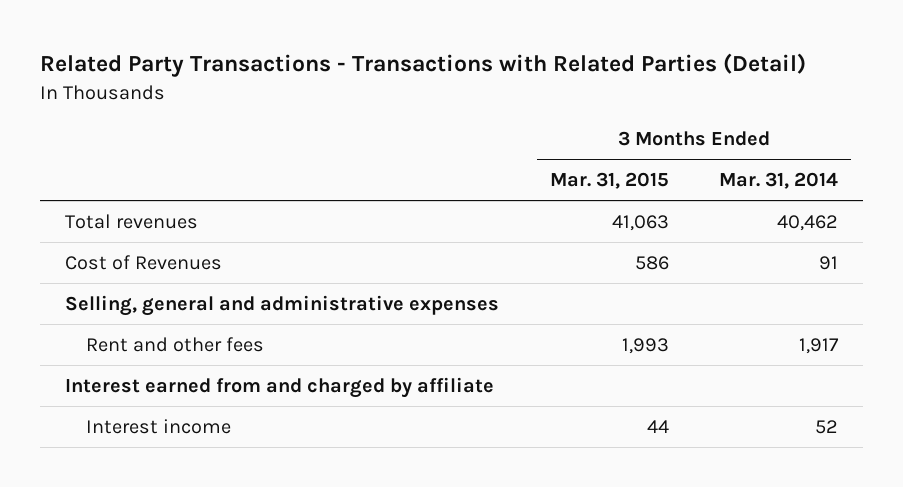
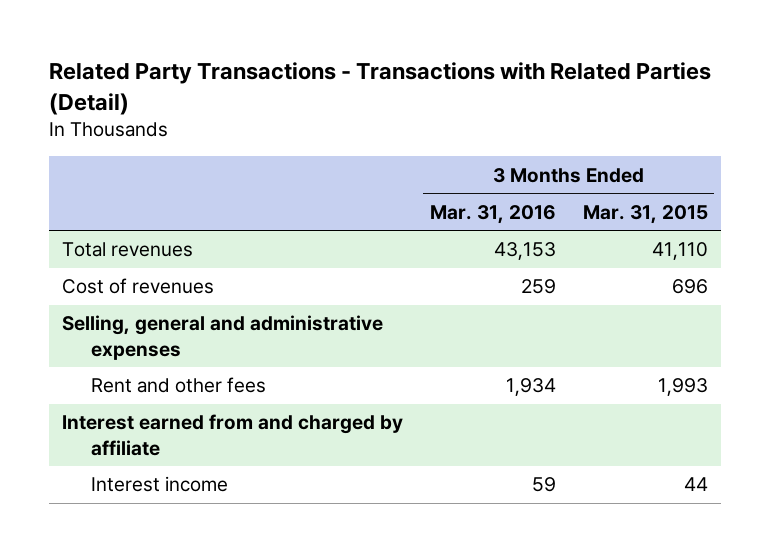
- | 3 Months Ended Mar. 31, 2015 | 3 Months Ended Mar. 31, 2014
+ | 3 Months Ended Mar. 31, 2016 | 3 Months Ended Mar. 31, 2015
- Total revenues | 41,063 | 40,462
- Cost of Revenues | 586 | 91
+ Total revenues | 43,153 | 41,110
+ Cost of revenues | 259 | 696

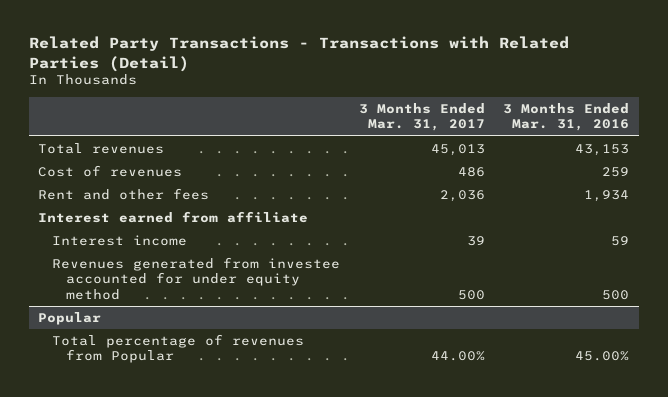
- | 3 Months Ended Mar. 31, 2016 | 3 Months Ended Mar. 31, 2015
+ | 3 Months Ended Mar. 31, 2017 | 3 Months Ended Mar. 31, 2016
- Selling, general and administrative expenses
- Interest earned from and charged by affiliate
+ Interest earned from affiliate
+ Revenues generated from investee accounted for under equity method | 500 | 500
+ Popular
+ Total percentage of revenues from Popular | 44.00% | 45.00%

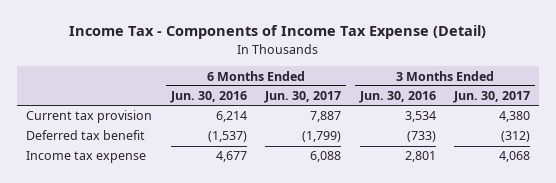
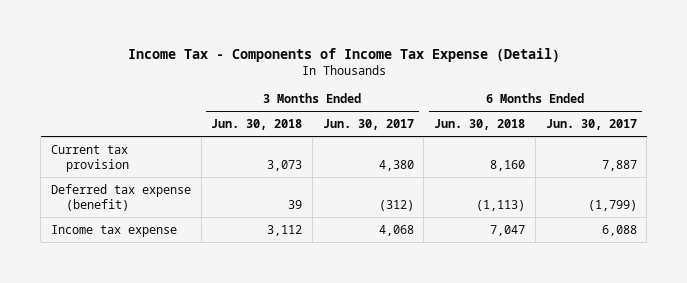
- | 6 Months Ended Jun. 30, 2016 | 6 Months Ended Jun. 30, 2017 | 3 Months Ended Jun. 30, 2016 | 3 Months Ended Jun. 30, 2017
+ | 3 Months Ended Jun. 30, 2018 | 3 Months Ended Jun. 30, 2017 | 6 Months Ended Jun. 30, 2018 | 6 Months Ended Jun. 30, 2017
- Deferred tax benefit | (1,537) | (1,799) | (733) | (312)
+ Deferred tax expense (benefit) | 39 | (312) | (1,113) | (1,799)

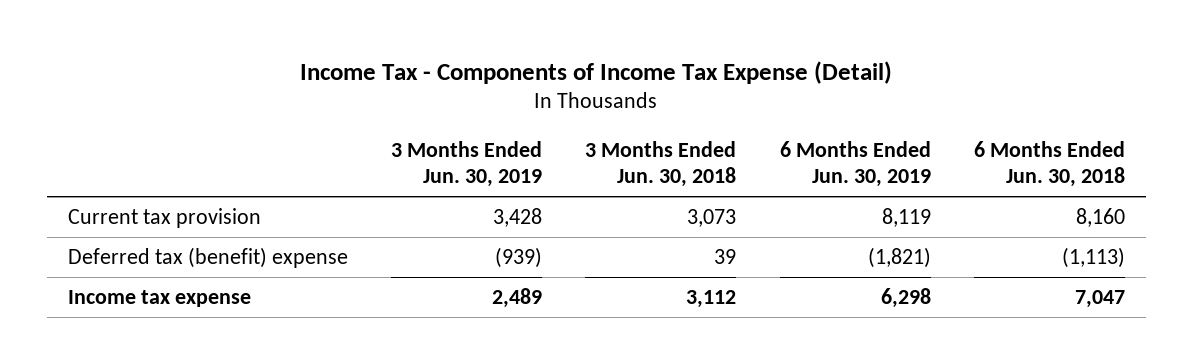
- | 3 Months Ended Jun. 30, 2018 | 3 Months Ended Jun. 30, 2017 | 6 Months Ended Jun. 30, 2018 | 6 Months Ended Jun. 30, 2017
+ | 3 Months Ended Jun. 30, 2019 | 3 Months Ended Jun. 30, 2018 | 6 Months Ended Jun. 30, 2019 | 6 Months Ended Jun. 30, 2018
- Deferred tax expense (benefit) | 39 | (312) | (1,113) | (1,799)
+ Deferred tax (benefit) expense | (939) | 39 | (1,821) | (1,113)

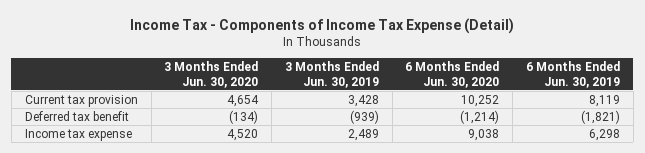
- | 3 Months Ended Jun. 30, 2019 | 3 Months Ended Jun. 30, 2018 | 6 Months Ended Jun. 30, 2019 | 6 Months Ended Jun. 30, 2018
+ | 3 Months Ended Jun. 30, 2020 | 3 Months Ended Jun. 30, 2019 | 6 Months Ended Jun. 30, 2020 | 6 Months Ended Jun. 30, 2019
- Deferred tax (benefit) expense | (939) | 39 | (1,821) | (1,113)
+ Deferred tax benefit | (134) | (939) | (1,214) | (1,821)

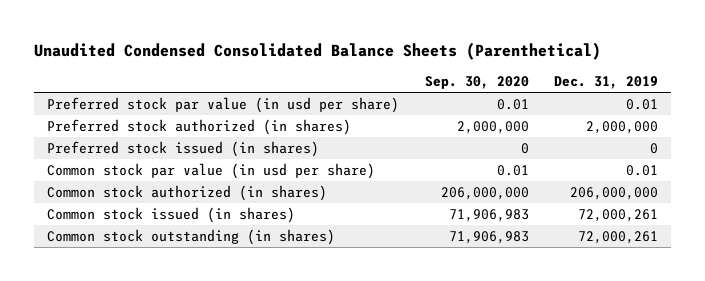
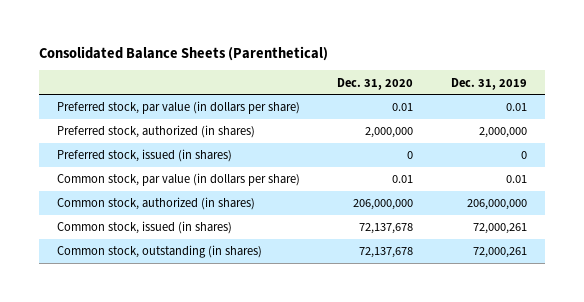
- Unaudited Condensed Consolidated Balance Sheets (Parenthetical)
+ Consolidated Balance Sheets (Parenthetical)
- | Sep. 30, 2020 | Dec. 31, 2019
+ | Dec. 31, 2020 | Dec. 31, 2019
- Preferred stock par value (in usd per share) | 0.01 | 0.01
- Preferred stock authorized (in shares) | 2,000,000 | 2,000,000
- Preferred stock issued (in shares) | 0 | 0
- Common stock par value (in usd per share) | 0.01 | 0.01
- Common stock authorized (in shares) | 206,000,000 | 206,000,000
- Common stock issued (in shares) | 71,906,983 | 72,000,261
- Common stock outstanding (in shares) | 71,906,983 | 72,000,261
+ Preferred stock, par value (in dollars per share) | 0.01 | 0.01
+ Preferred stock, authorized (in shares) | 2,000,000 | 2,000,000
+ Preferred stock, issued (in shares) | 0 | 0
+ Common stock, par value (in dollars per share) | 0.01 | 0.01
+ Common stock, authorized (in shares) | 206,000,000 | 206,000,000
+ Common stock, issued (in shares) | 72,137,678 | 72,000,261
+ Common stock, outstanding (in shares) | 72,137,678 | 72,000,261

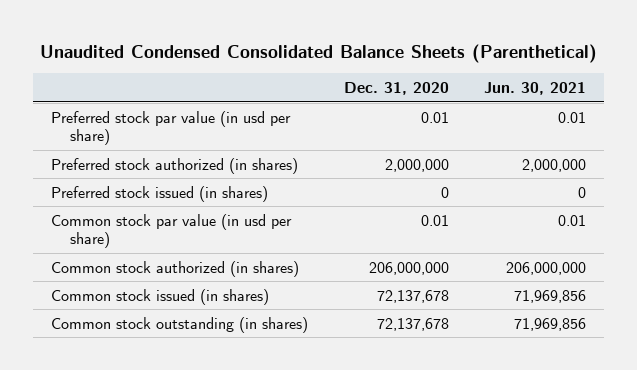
- Consolidated Balance Sheets (Parenthetical)
+ Unaudited Condensed Consolidated Balance Sheets (Parenthetical)
- | Dec. 31, 2020 | Dec. 31, 2019
+ | Dec. 31, 2020 | Jun. 30, 2021
- Preferred stock, par value (in dollars per share) | 0.01 | 0.01
- Preferred stock, authorized (in shares) | 2,000,000 | 2,000,000
- Preferred stock, issued (in shares) | 0 | 0
- Common stock, par value (in dollars per share) | 0.01 | 0.01
- Common stock, authorized (in shares) | 206,000,000 | 206,000,000
- Common stock, issued (in shares) | 72,137,678 | 72,000,261
- Common stock, outstanding (in shares) | 72,137,678 | 72,000,261
+ Preferred stock par value (in usd per share) | 0.01 | 0.01
+ Preferred stock authorized (in shares) | 2,000,000 | 2,000,000
+ Preferred stock issued (in shares) | 0 | 0
+ Common stock par value (in usd per share) | 0.01 | 0.01
+ Common stock authorized (in shares) | 206,000,000 | 206,000,000
+ Common stock issued (in shares) | 72,137,678 | 71,969,856
+ Common stock outstanding (in shares) | 72,137,678 | 71,969,856

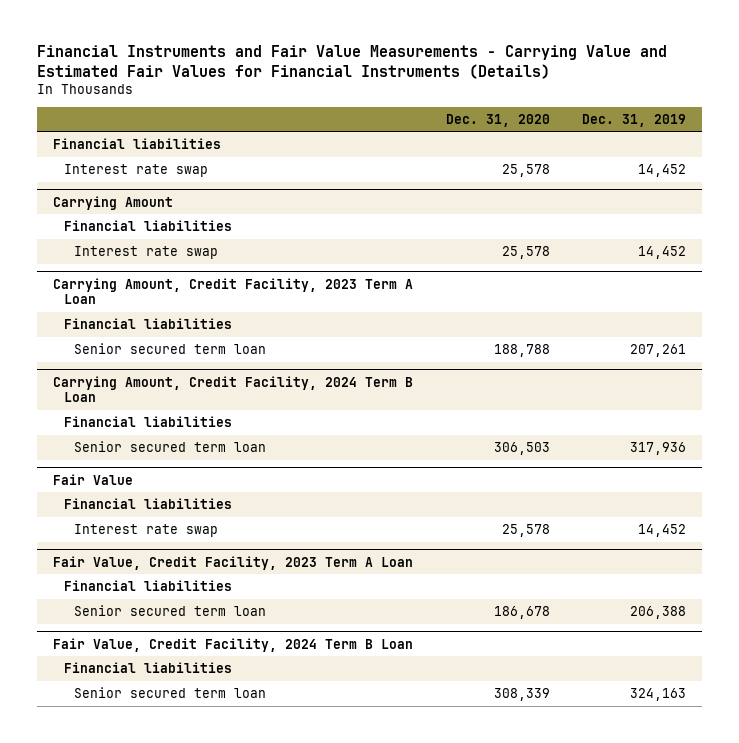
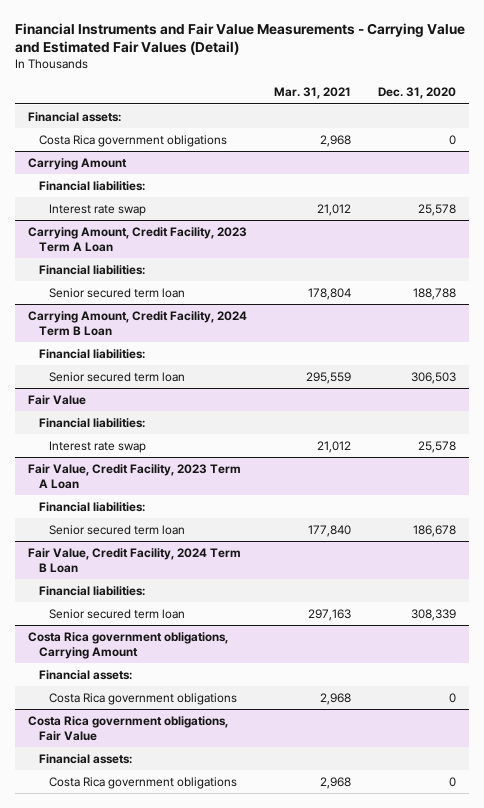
- Financial Instruments and Fair Value Measurements - Carrying Value and Estimated Fair Values for Financial Instruments (Details)
+ Financial Instruments and Fair Value Measurements - Carrying Value and Estimated Fair Values (Detail)
- | Dec. 31, 2020 | Dec. 31, 2019
+ | Mar. 31, 2021 | Dec. 31, 2020
- Financial liabilities
- Interest rate swap | 25,578 | 14,452
+ Financial assets:
+ Costa Rica government obligations | 2,968 | 0
@ Carrying Amount
- Financial liabilities
+ Financial liabilities:
@ Carrying Amount, Credit Facility, 2023 Term A Loan
- Financial liabilities
+ Financial liabilities:
@ Carrying Amount, Credit Facility, 2024 Term B Loan
- Financial liabilities
+ Financial liabilities:
@ Fair Value
- Financial liabilities
+ Financial liabilities:
@ Fair Value, Credit Facility, 2023 Term A Loan
- Financial liabilities
+ Financial liabilities:
@ Fair Value, Credit Facility, 2024 Term B Loan
- Financial liabilities
+ Financial liabilities:
+ Costa Rica government obligations, Carrying Amount
+ Financial assets:
+ Costa Rica government obligations | 2,968 | 0
+ Costa Rica government obligations, Fair Value
+ Financial assets:
+ Costa Rica government obligations | 2,968 | 0

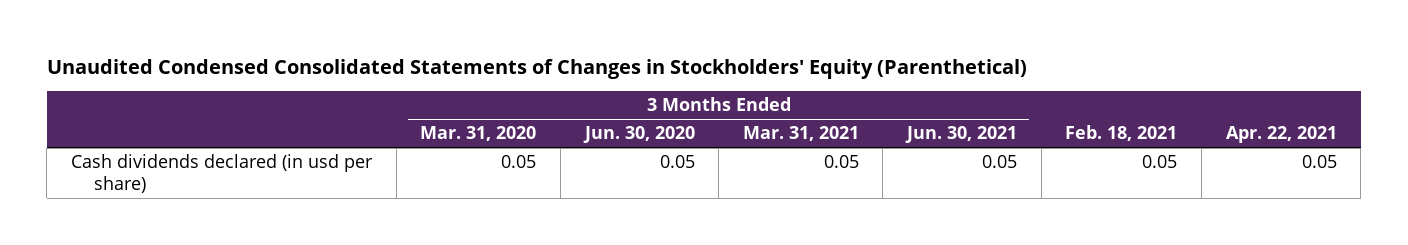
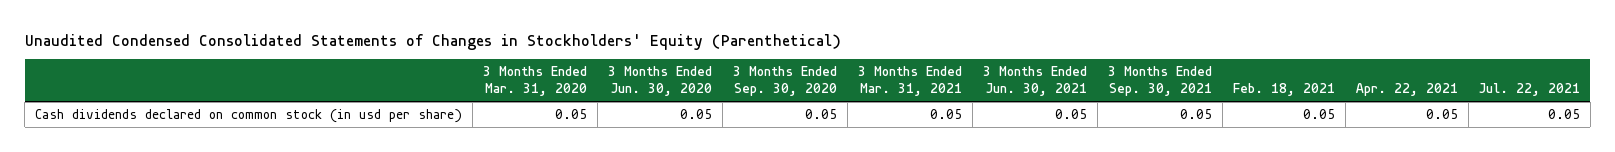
- | 3 Months Ended Mar. 31, 2020 | 3 Months Ended Jun. 30, 2020 | 3 Months Ended Mar. 31, 2021 | 3 Months Ended Jun. 30, 2021 | Feb. 18, 2021 | Apr. 22, 2021
+ | 3 Months Ended Mar. 31, 2020 | 3 Months Ended Jun. 30, 2020 | 3 Months Ended Sep. 30, 2020 | 3 Months Ended Mar. 31, 2021 | 3 Months Ended Jun. 30, 2021 | 3 Months Ended Sep. 30, 2021 | Feb. 18, 2021 | Apr. 22, 2021 | Jul. 22, 2021
- Cash dividends declared (in usd per share) | 0.05 | 0.05 | 0.05 | 0.05 | 0.05 | 0.05
+ Cash dividends declared on common stock (in usd per share) | 0.05 | 0.05 | 0.05 | 0.05 | 0.05 | 0.05 | 0.05 | 0.05 | 0.05

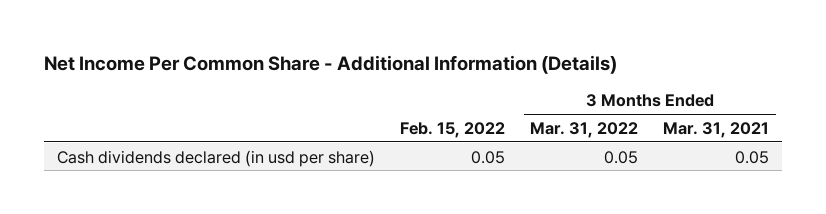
- Unaudited Condensed Consolidated Statements of Changes in Stockholders' Equity (Parenthetical)
+ Net Income Per Common Share - Additional Information (Details)
- | 3 Months Ended Mar. 31, 2020 | 3 Months Ended Jun. 30, 2020 | 3 Months Ended Sep. 30, 2020 | 3 Months Ended Mar. 31, 2021 | 3 Months Ended Jun. 30, 2021 | 3 Months Ended Sep. 30, 2021 | Feb. 18, 2021 | Apr. 22, 2021 | Jul. 22, 2021
+ | Feb. 15, 2022 | 3 Months Ended Mar. 31, 2022 | 3 Months Ended Mar. 31, 2021
- Cash dividends declared on common stock (in usd per share) | 0.05 | 0.05 | 0.05 | 0.05 | 0.05 | 0.05 | 0.05 | 0.05 | 0.05
+ Cash dividends declared (in usd per share) | 0.05 | 0.05 | 0.05

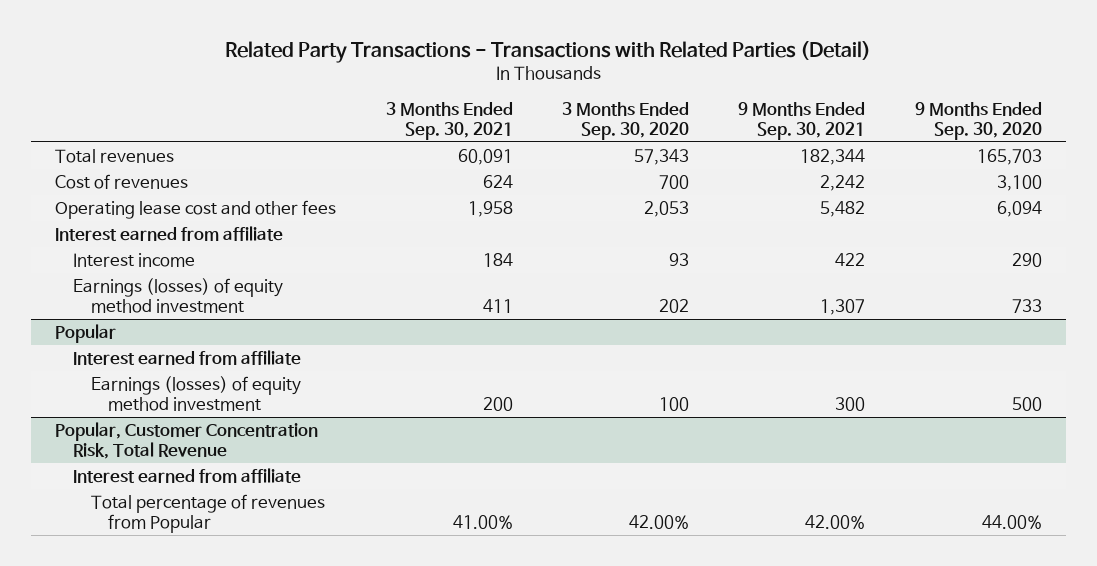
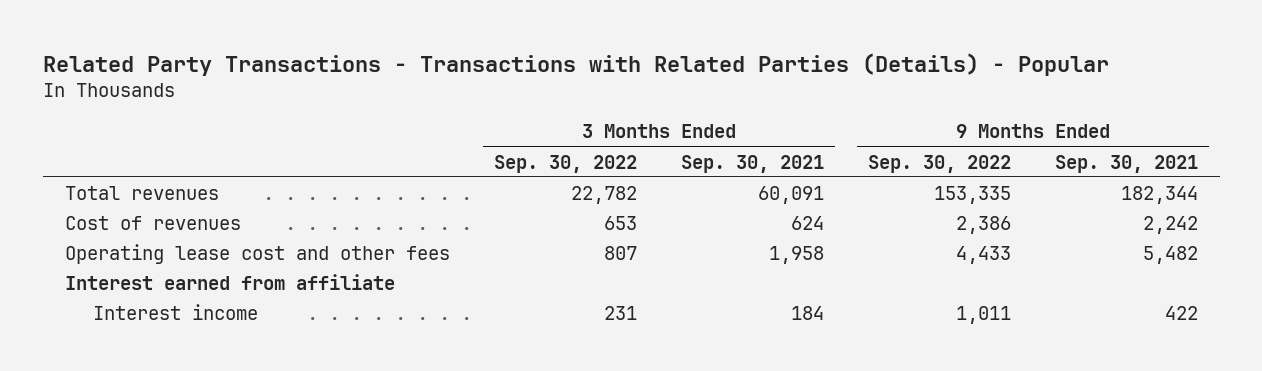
- Related Party Transactions - Transactions with Related Parties (Detail)
+ Related Party Transactions - Transactions with Related Parties (Details) - Popular
- | 3 Months Ended Sep. 30, 2021 | 3 Months Ended Sep. 30, 2020 | 9 Months Ended Sep. 30, 2021 | 9 Months Ended Sep. 30, 2020
+ | 3 Months Ended Sep. 30, 2022 | 3 Months Ended Sep. 30, 2021 | 9 Months Ended Sep. 30, 2022 | 9 Months Ended Sep. 30, 2021
- Earnings (losses) of equity method investment | 411 | 202 | 1,307 | 733
- Popular
- Interest earned from affiliate
- Earnings (losses) of equity method investment | 200 | 100 | 300 | 500
- Popular, Customer Concentration Risk, Total Revenue
- Interest earned from affiliate
- Total percentage of revenues from Popular | 41.00% | 42.00% | 42.00% | 44.00%

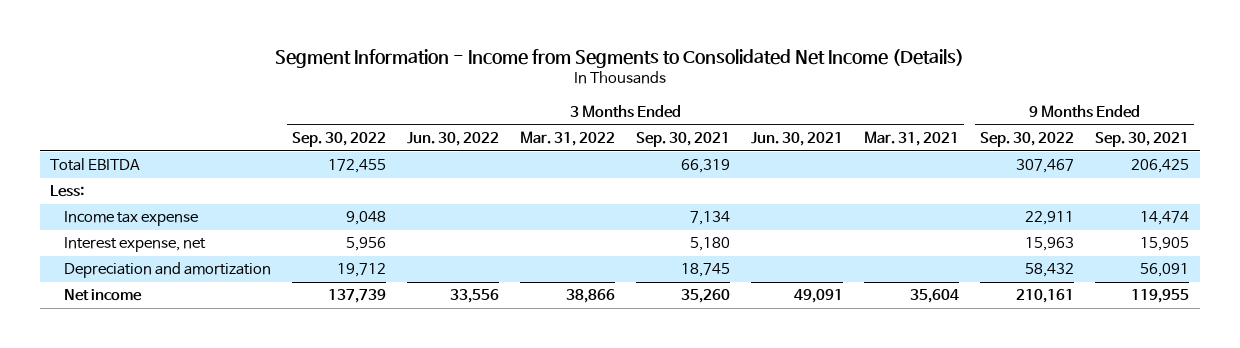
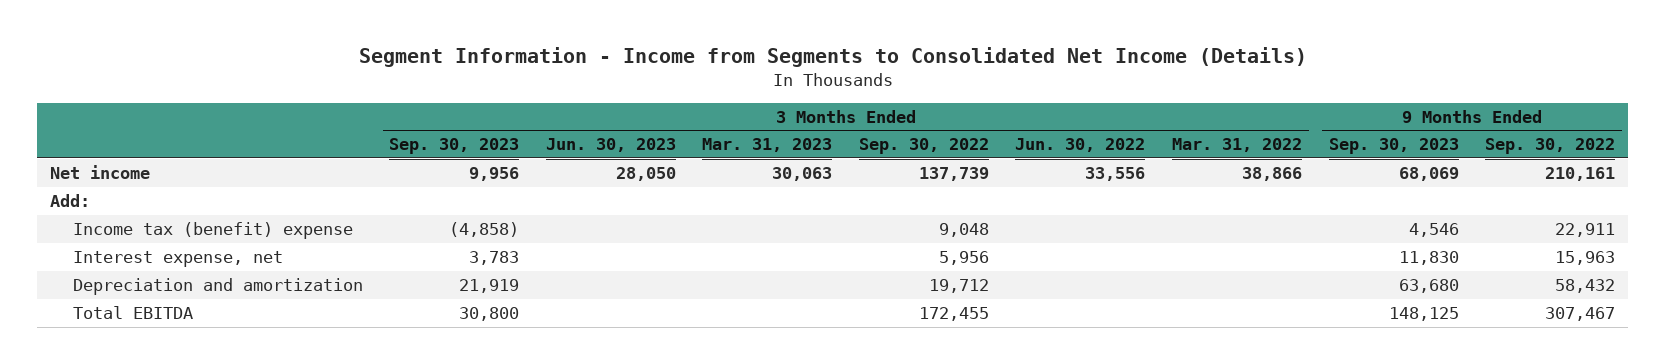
- | 3 Months Ended Sep. 30, 2022 | 3 Months Ended Jun. 30, 2022 | 3 Months Ended Mar. 31, 2022 | 3 Months Ended Sep. 30, 2021 | 3 Months Ended Jun. 30, 2021 | 3 Months Ended Mar. 31, 2021 | 9 Months Ended Sep. 30, 2022 | 9 Months Ended Sep. 30, 2021
+ | 3 Months Ended Sep. 30, 2023 | 3 Months Ended Jun. 30, 2023 | 3 Months Ended Mar. 31, 2023 | 3 Months Ended Sep. 30, 2022 | 3 Months Ended Jun. 30, 2022 | 3 Months Ended Mar. 31, 2022 | 9 Months Ended Sep. 30, 2023 | 9 Months Ended Sep. 30, 2022
- Less:
- Income tax expense | 9,048 | | | 7,134 | | | 22,911 | 14,474
moved up: Net income | 9,956 | 28,050 | 30,063 | 137,739 | 33,556 | 38,866 | 68,069 | 210,161
+ Add:
+ Income tax (benefit) expense | (4,858) | | | 9,048 | | | 4,546 | 22,911
moved down: Total EBITDA | 30,800 | | | 172,455 | | | 148,125 | 307,467

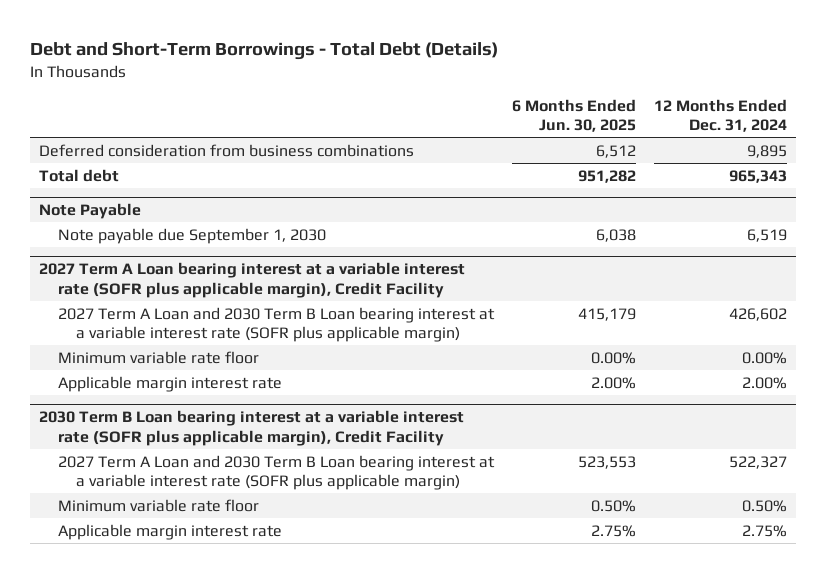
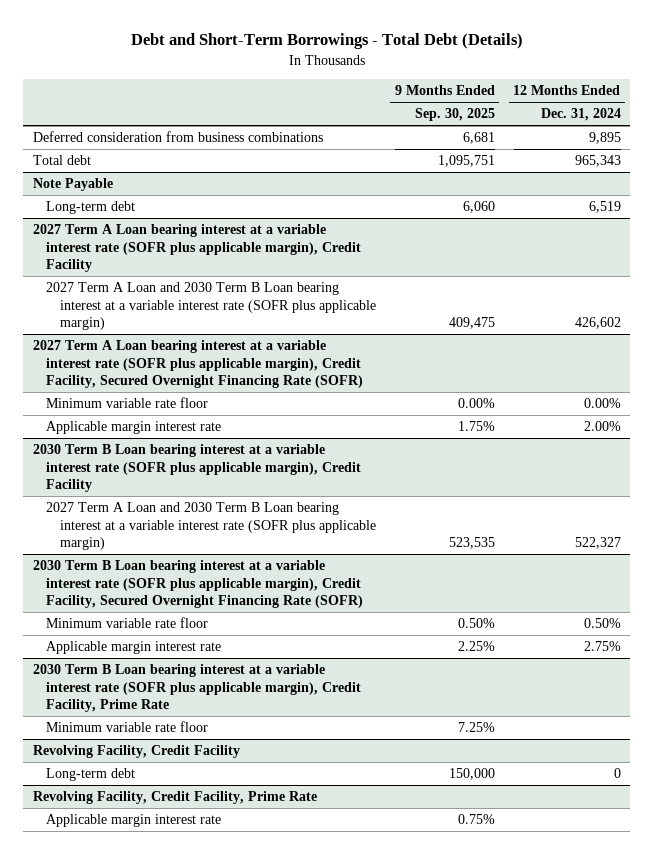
- | 6 Months Ended Jun. 30, 2025 | 12 Months Ended Dec. 31, 2024
+ | 9 Months Ended Sep. 30, 2025 | 12 Months Ended Dec. 31, 2024
@ Note Payable
- Note payable due September 1, 2030 | 6,038 | 6,519
+ Long-term debt | 6,060 | 6,519
+ 2027 Term A Loan bearing interest at a variable interest rate (SOFR plus applicable margin), Credit Facility, Secured Overnight Financing Rate (SOFR)
+ 2030 Term B Loan bearing interest at a variable interest rate (SOFR plus applicable margin), Credit Facility, Secured Overnight Financing Rate (SOFR)
+ 2030 Term B Loan bearing interest at a variable interest rate (SOFR plus applicable margin), Credit Facility, Prime Rate
+ Minimum variable rate floor | 7.25% |
+ Revolving Facility, Credit Facility
+ Long-term debt | 150,000 | 0
+ Revolving Facility, Credit Facility, Prime Rate
+ Applicable margin interest rate | 0.75% |

